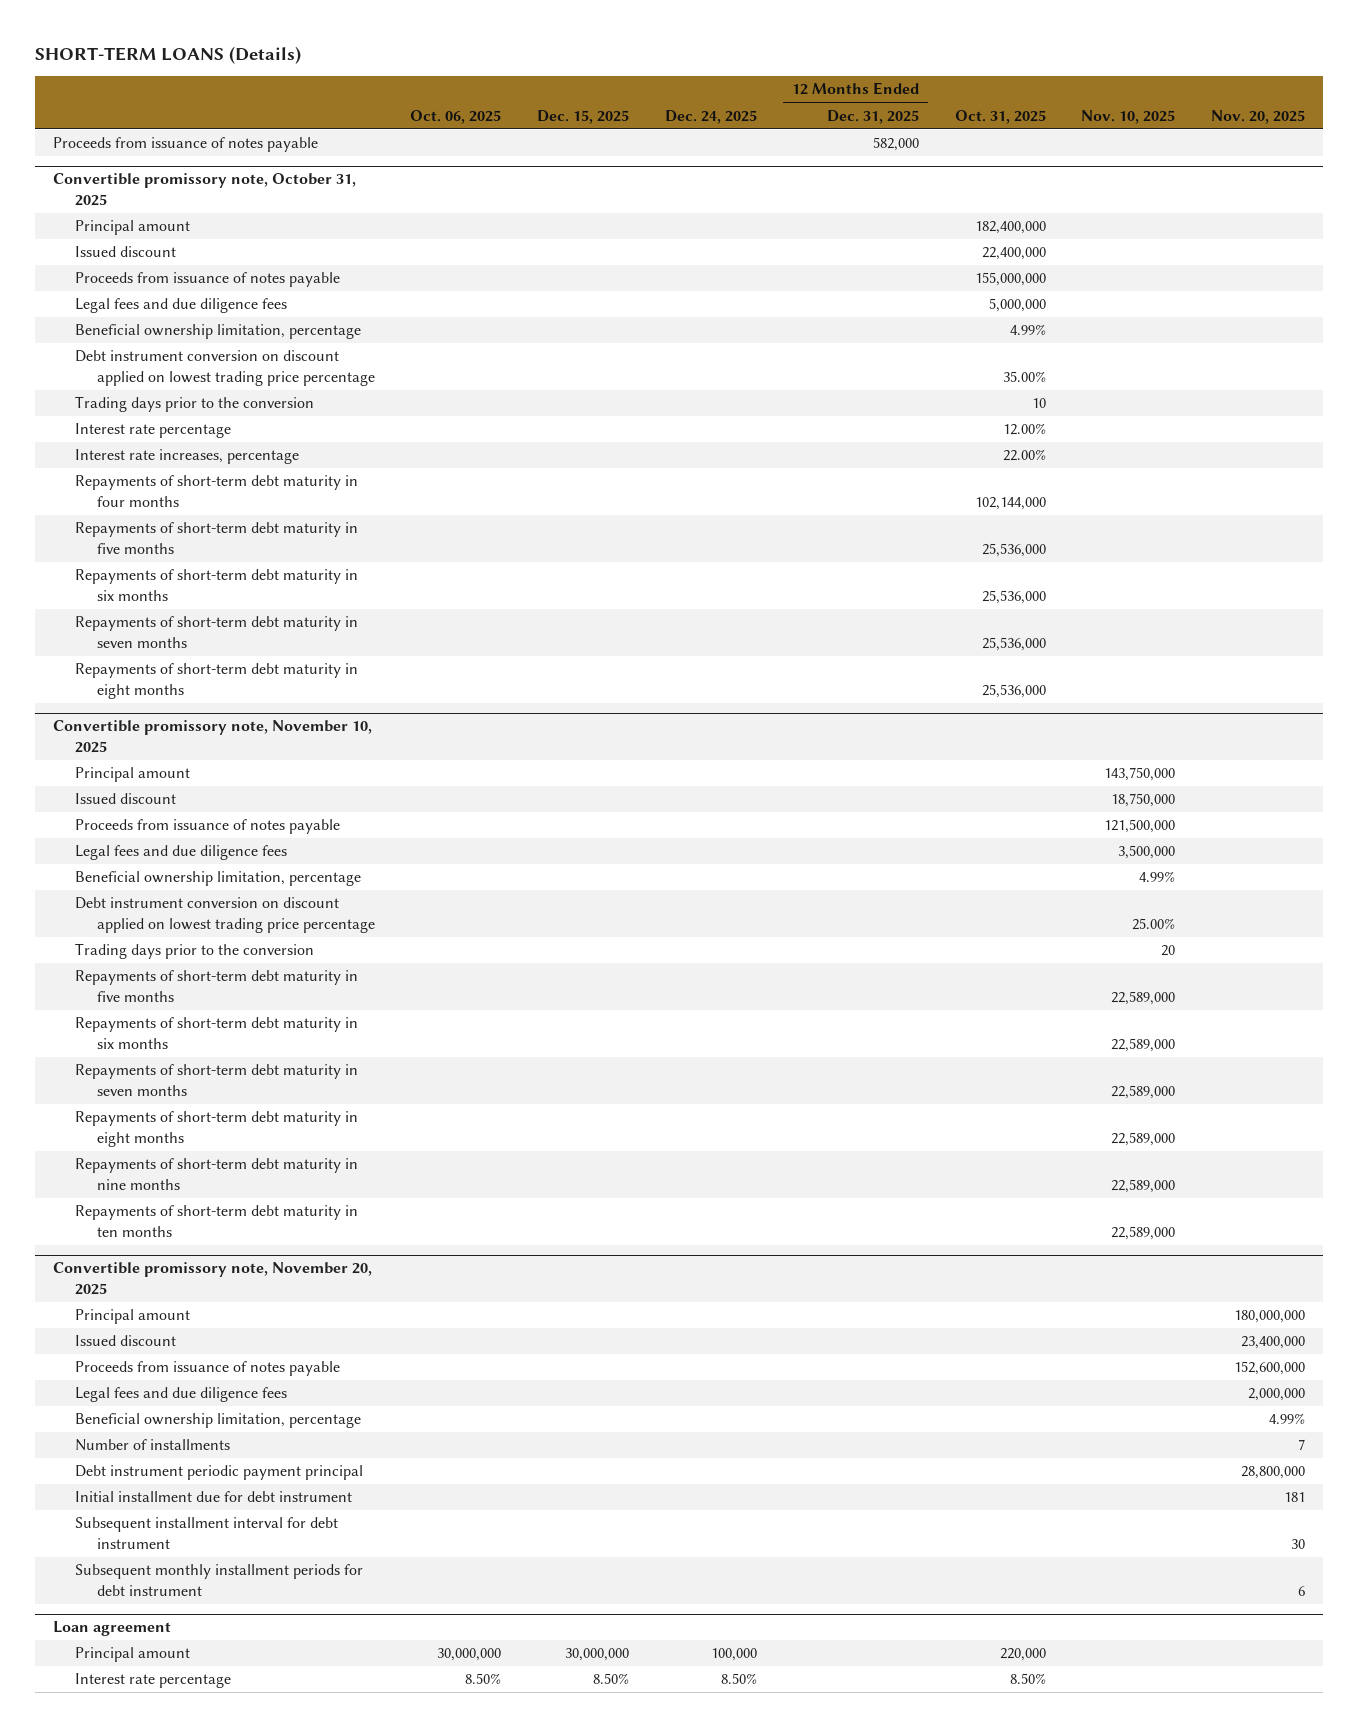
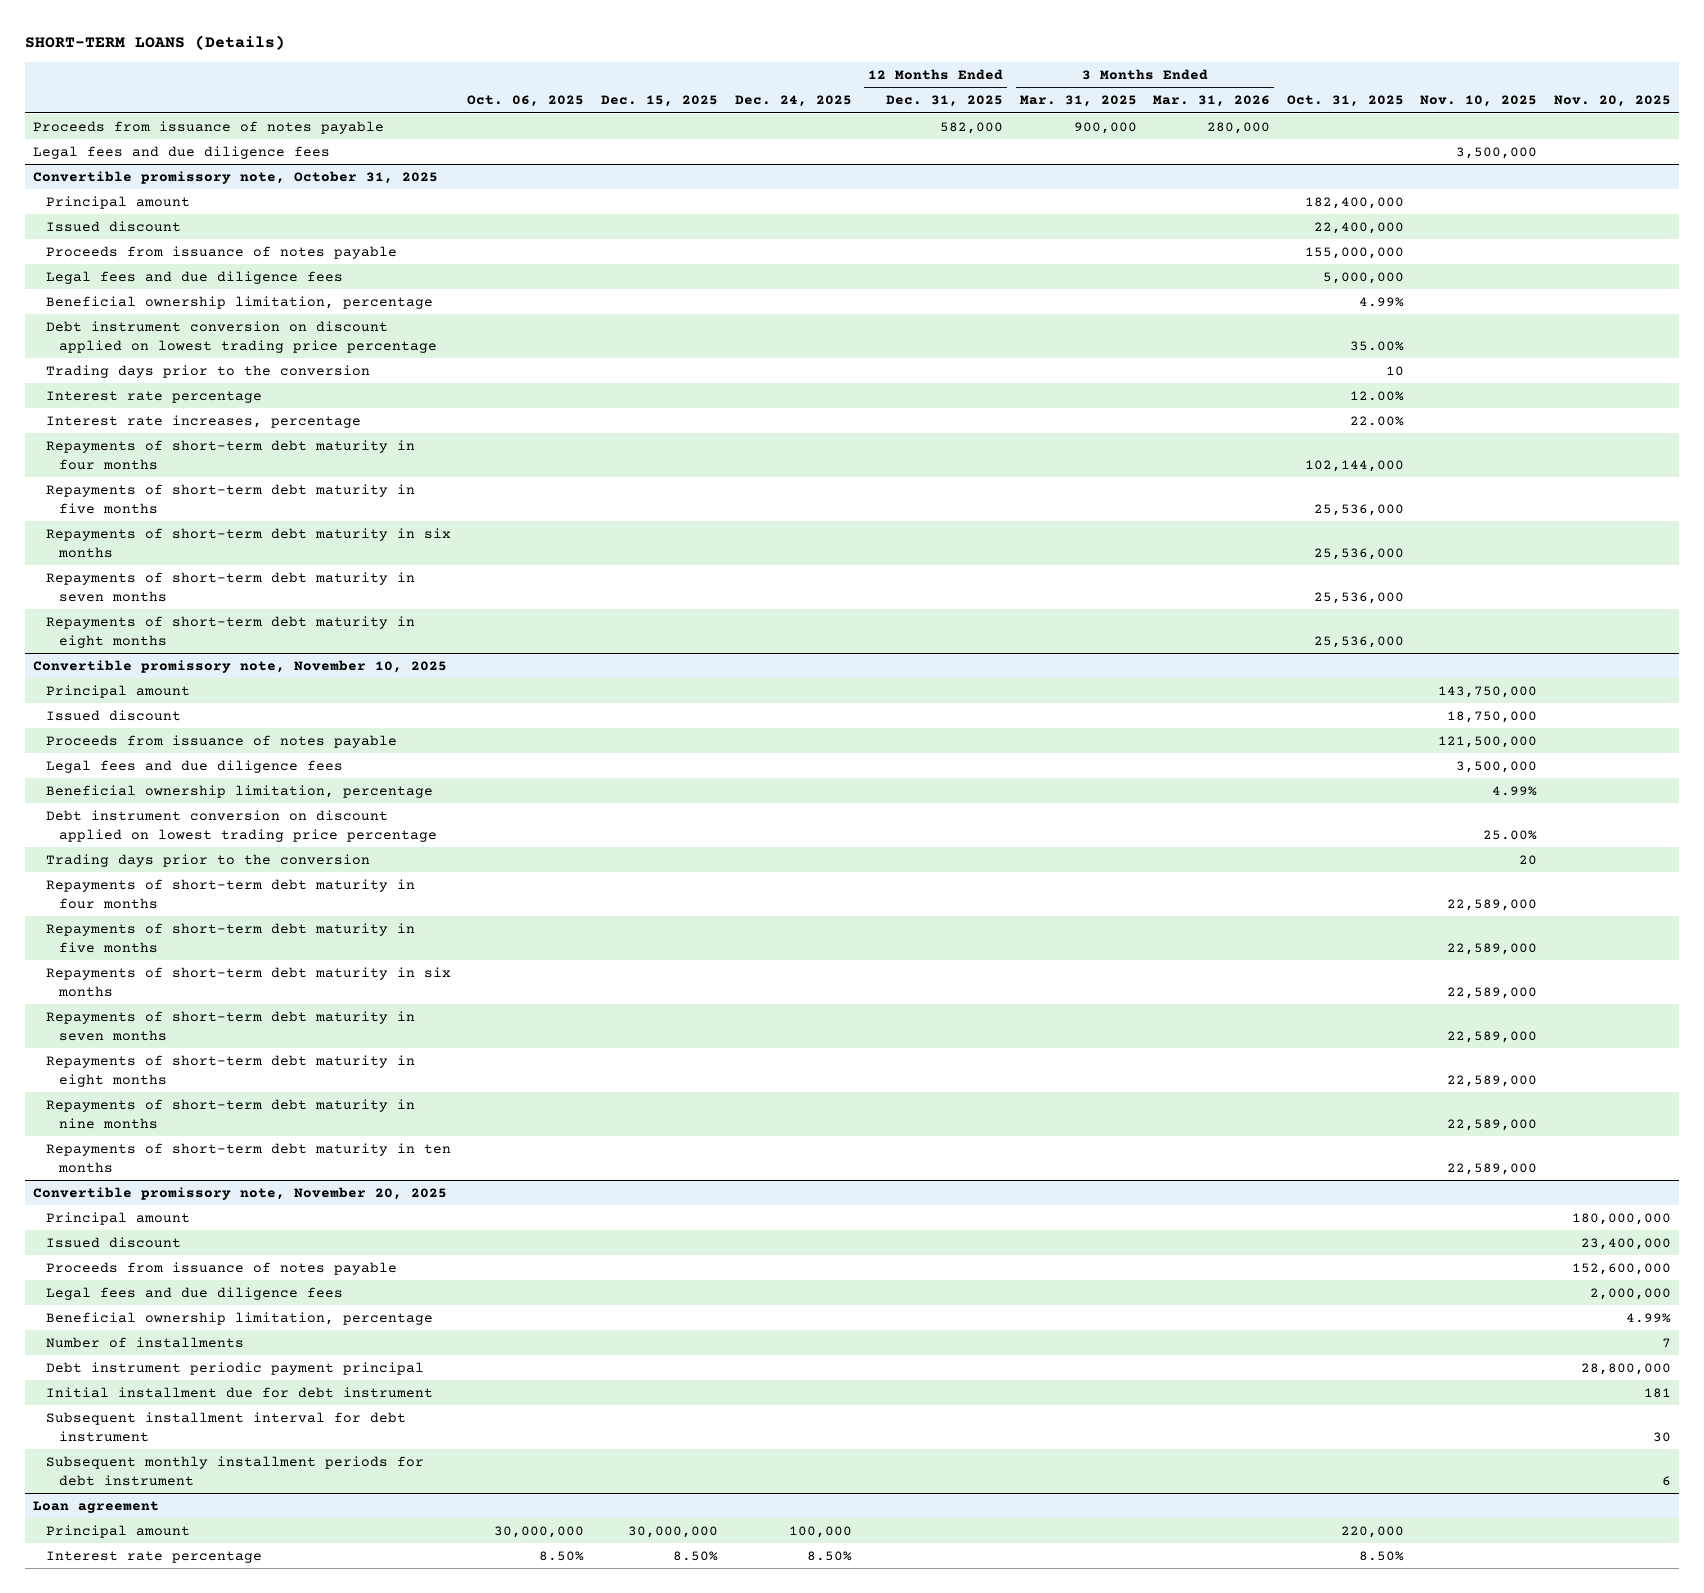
- | Oct. 06, 2025 | Dec. 15, 2025 | Dec. 24, 2025 | 12 Months Ended Dec. 31, 2025 | Oct. 31, 2025 | Nov. 10, 2025 | Nov. 20, 2025
+ | Oct. 06, 2025 | Dec. 15, 2025 | Dec. 24, 2025 | 12 Months Ended Dec. 31, 2025 | 3 Months Ended Mar. 31, 2025 | 3 Months Ended Mar. 31, 2026 | Oct. 31, 2025 | Nov. 10, 2025 | Nov. 20, 2025
+ Legal fees and due diligence fees | | | | | | | | 3,500,000 |
@ Convertible promissory note, November 10, 2025
+ Repayments of short-term debt maturity in four months | | | | | | | | 22,589,000 |

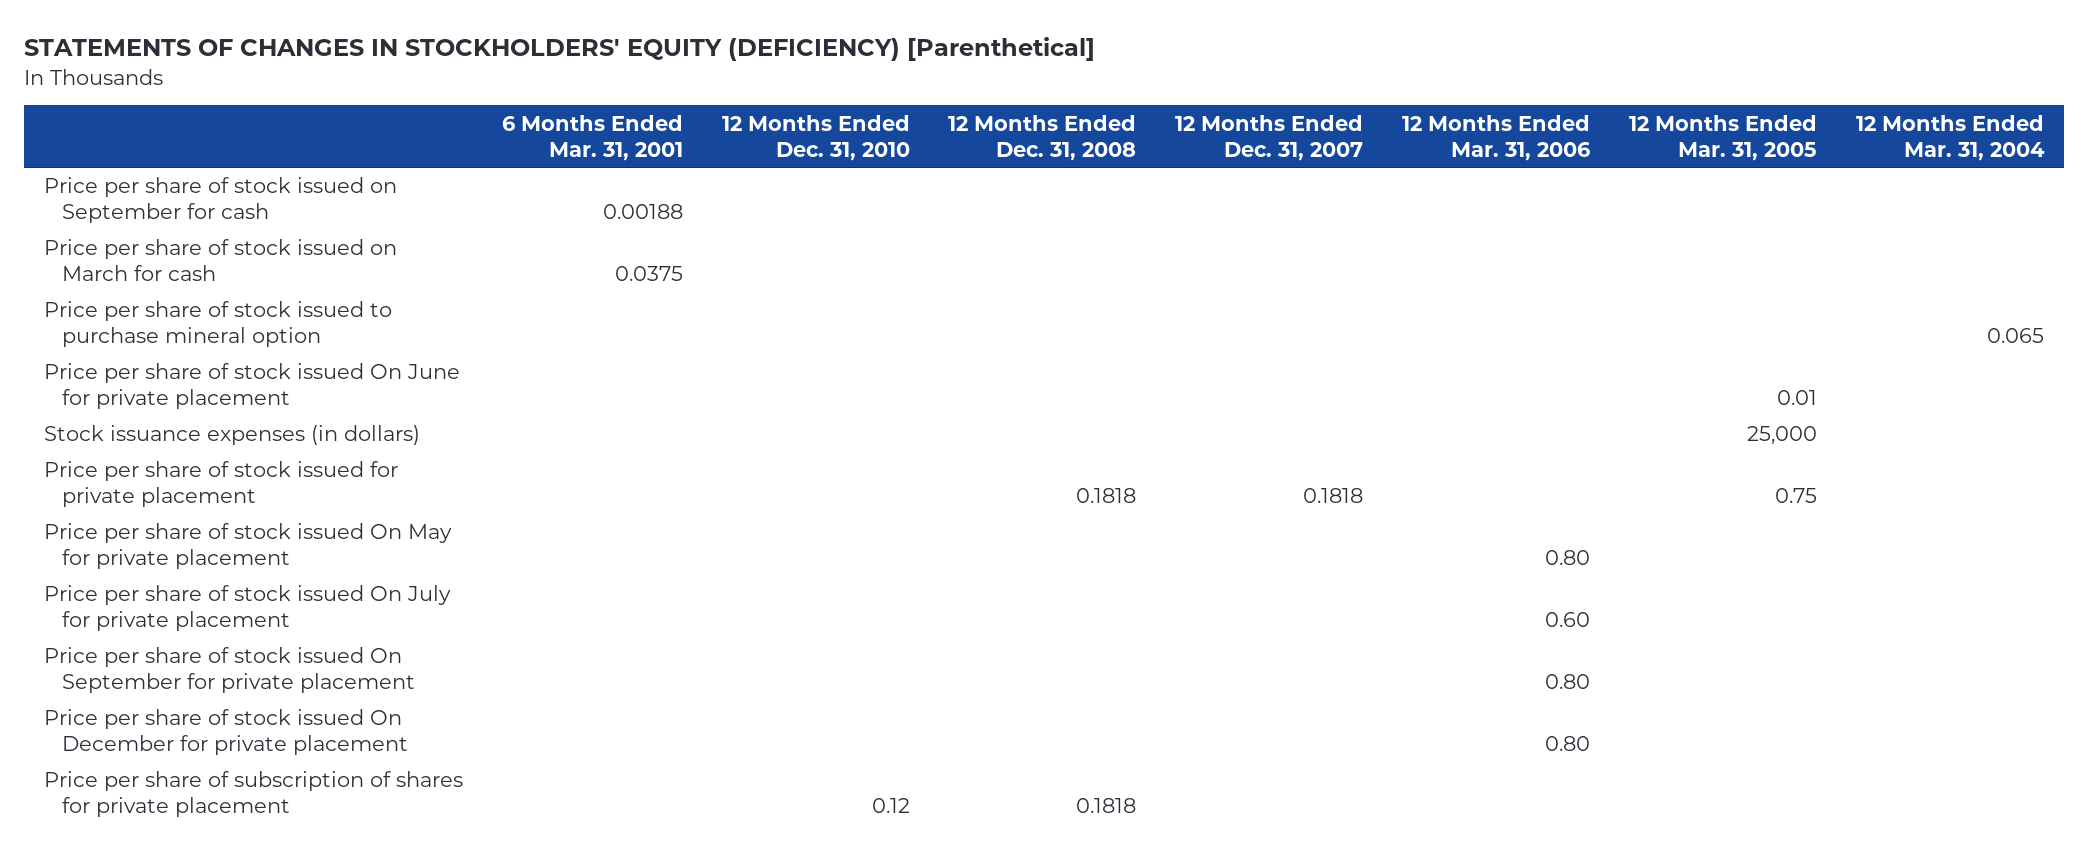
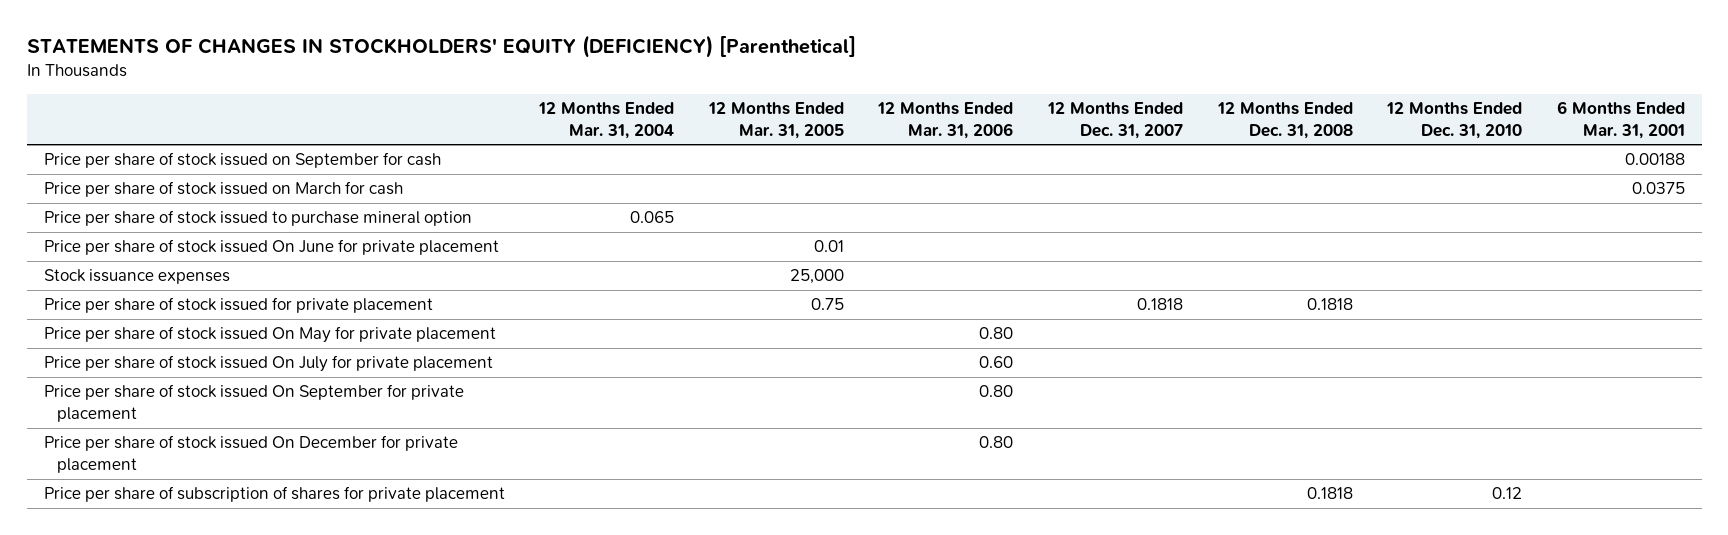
- | 6 Months Ended Mar. 31, 2001 | 12 Months Ended Dec. 31, 2010 | 12 Months Ended Dec. 31, 2008 | 12 Months Ended Dec. 31, 2007 | 12 Months Ended Mar. 31, 2006 | 12 Months Ended Mar. 31, 2005 | 12 Months Ended Mar. 31, 2004
+ | 12 Months Ended Mar. 31, 2004 | 12 Months Ended Mar. 31, 2005 | 12 Months Ended Mar. 31, 2006 | 12 Months Ended Dec. 31, 2007 | 12 Months Ended Dec. 31, 2008 | 12 Months Ended Dec. 31, 2010 | 6 Months Ended Mar. 31, 2001
- Stock issuance expenses (in dollars) | | | | | | 25,000 |
+ Stock issuance expenses | | 25,000 | | | | |

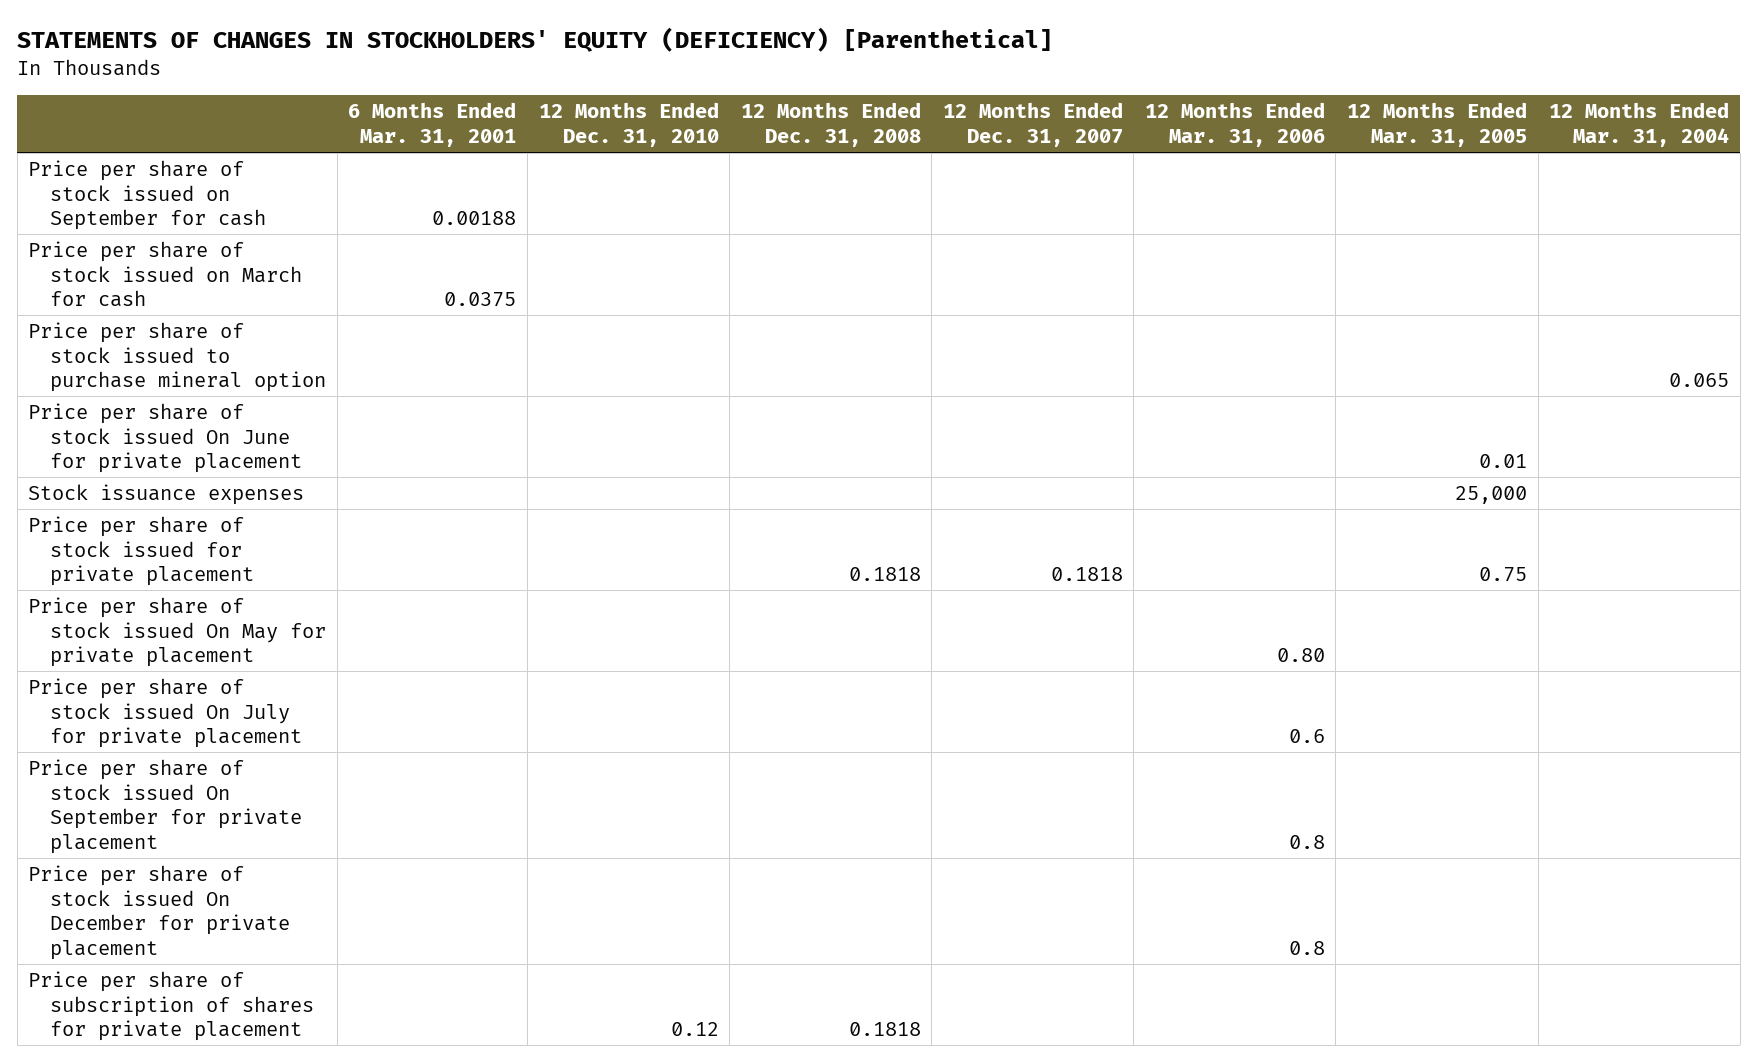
- | 12 Months Ended Mar. 31, 2004 | 12 Months Ended Mar. 31, 2005 | 12 Months Ended Mar. 31, 2006 | 12 Months Ended Dec. 31, 2007 | 12 Months Ended Dec. 31, 2008 | 12 Months Ended Dec. 31, 2010 | 6 Months Ended Mar. 31, 2001
+ | 6 Months Ended Mar. 31, 2001 | 12 Months Ended Dec. 31, 2010 | 12 Months Ended Dec. 31, 2008 | 12 Months Ended Dec. 31, 2007 | 12 Months Ended Mar. 31, 2006 | 12 Months Ended Mar. 31, 2005 | 12 Months Ended Mar. 31, 2004
- Price per share of stock issued On July for private placement | | | 0.60 | | | |
- Price per share of stock issued On September for private placement | | | 0.80 | | | |
- Price per share of stock issued On December for private placement | | | 0.80 | | | |
+ Price per share of stock issued On July for private placement | | | | | 0.6 | |
+ Price per share of stock issued On September for private placement | | | | | 0.8 | |
+ Price per share of stock issued On December for private placement | | | | | 0.8 | |

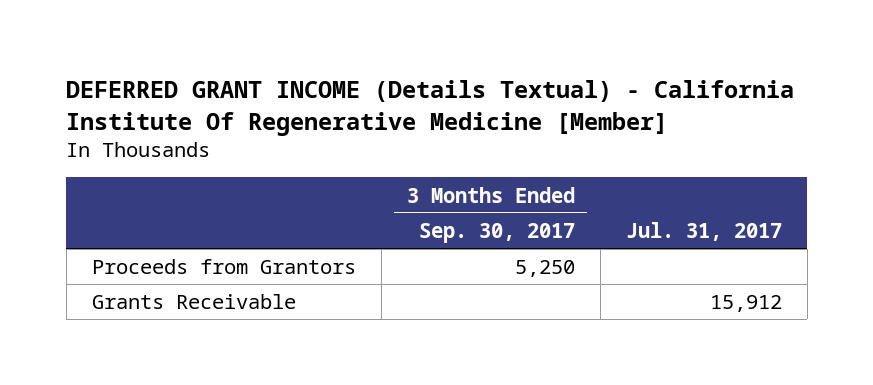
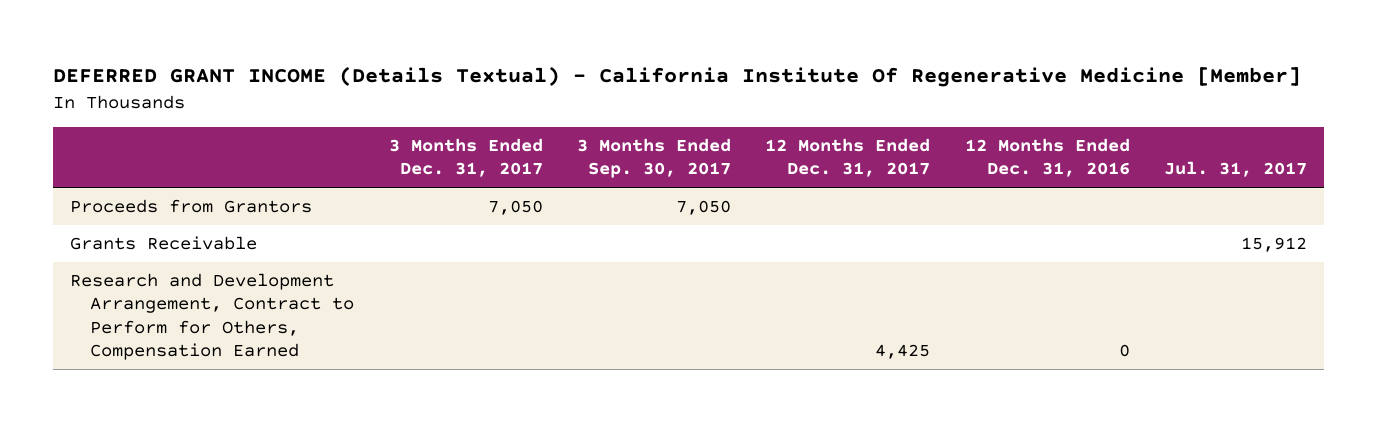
- | 3 Months Ended Sep. 30, 2017 | Jul. 31, 2017
+ | 3 Months Ended Dec. 31, 2017 | 3 Months Ended Sep. 30, 2017 | 12 Months Ended Dec. 31, 2017 | 12 Months Ended Dec. 31, 2016 | Jul. 31, 2017
- Proceeds from Grantors | 5,250 |
+ Proceeds from Grantors | 7,050 | 7,050 | | |
+ Research and Development Arrangement, Contract to Perform for Others, Compensation Earned | | | 4,425 | 0 |

